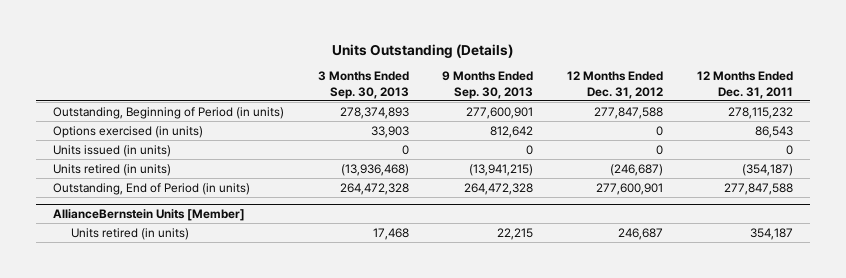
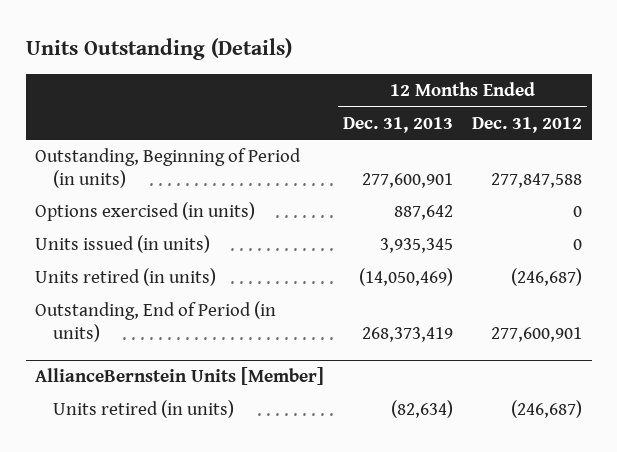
- | 3 Months Ended Sep. 30, 2013 | 9 Months Ended Sep. 30, 2013 | 12 Months Ended Dec. 31, 2012 | 12 Months Ended Dec. 31, 2011
+ | 12 Months Ended Dec. 31, 2013 | 12 Months Ended Dec. 31, 2012
@ AllianceBernstein Units [Member]
- Units retired (in units) | 17,468 | 22,215 | 246,687 | 354,187
+ Units retired (in units) | (82,634) | (246,687)

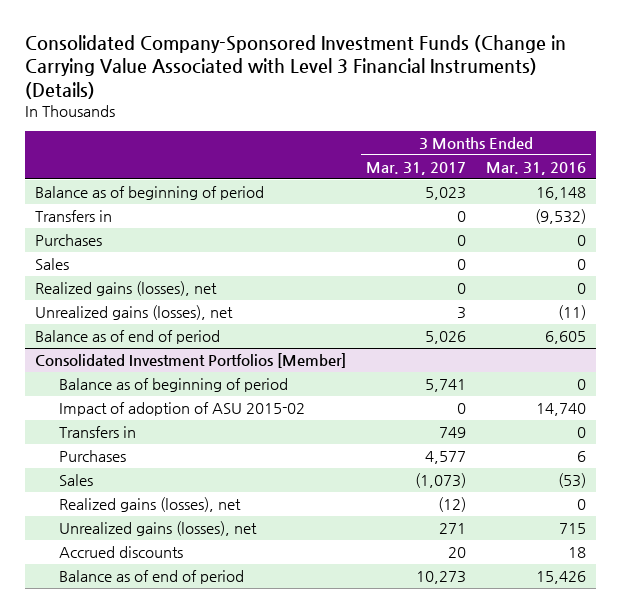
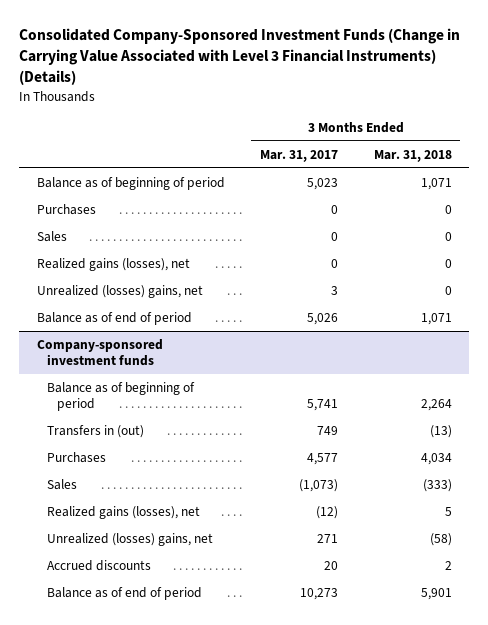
- | 3 Months Ended Mar. 31, 2017 | 3 Months Ended Mar. 31, 2016
+ | 3 Months Ended Mar. 31, 2017 | 3 Months Ended Mar. 31, 2018
- Transfers in | 0 | (9,532)
- Unrealized gains (losses), net | 3 | (11)
+ Unrealized (losses) gains, net | 3 | 0
- Consolidated Investment Portfolios [Member]
+ Company-sponsored investment funds
- Impact of adoption of ASU 2015-02 | 0 | 14,740
- Transfers in | 749 | 0
+ Transfers in (out) | 749 | (13)
- Unrealized gains (losses), net | 271 | 715
+ Unrealized (losses) gains, net | 271 | (58)

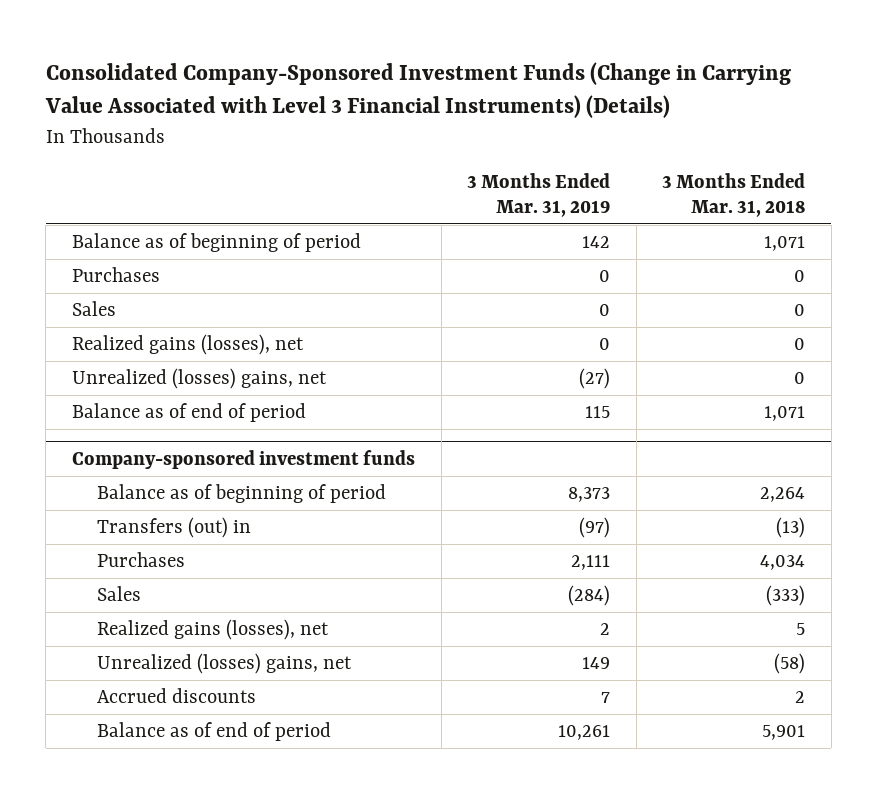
- | 3 Months Ended Mar. 31, 2017 | 3 Months Ended Mar. 31, 2018
+ | 3 Months Ended Mar. 31, 2019 | 3 Months Ended Mar. 31, 2018
@ Company-sponsored investment funds
- Transfers in (out) | 749 | (13)
+ Transfers (out) in | (97) | (13)

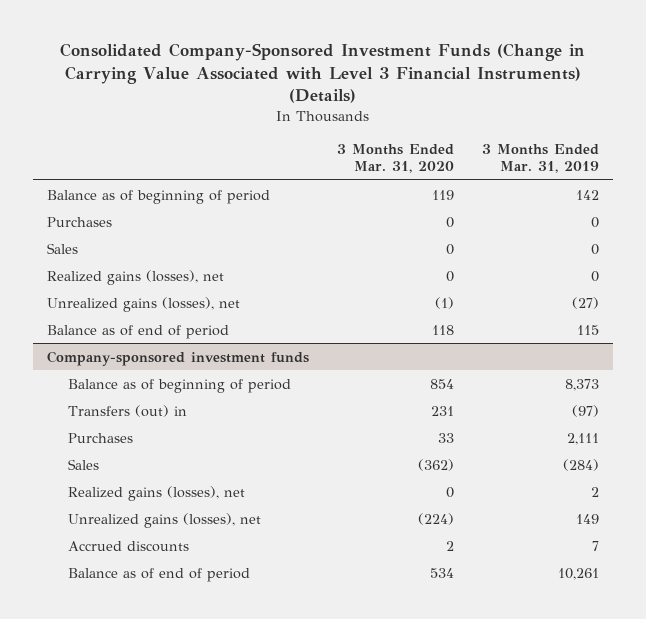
- | 3 Months Ended Mar. 31, 2019 | 3 Months Ended Mar. 31, 2018
+ | 3 Months Ended Mar. 31, 2020 | 3 Months Ended Mar. 31, 2019
- Unrealized (losses) gains, net | (27) | 0
+ Unrealized gains (losses), net | (1) | (27)
@ Company-sponsored investment funds
- Unrealized (losses) gains, net | 149 | (58)
+ Unrealized gains (losses), net | (224) | 149

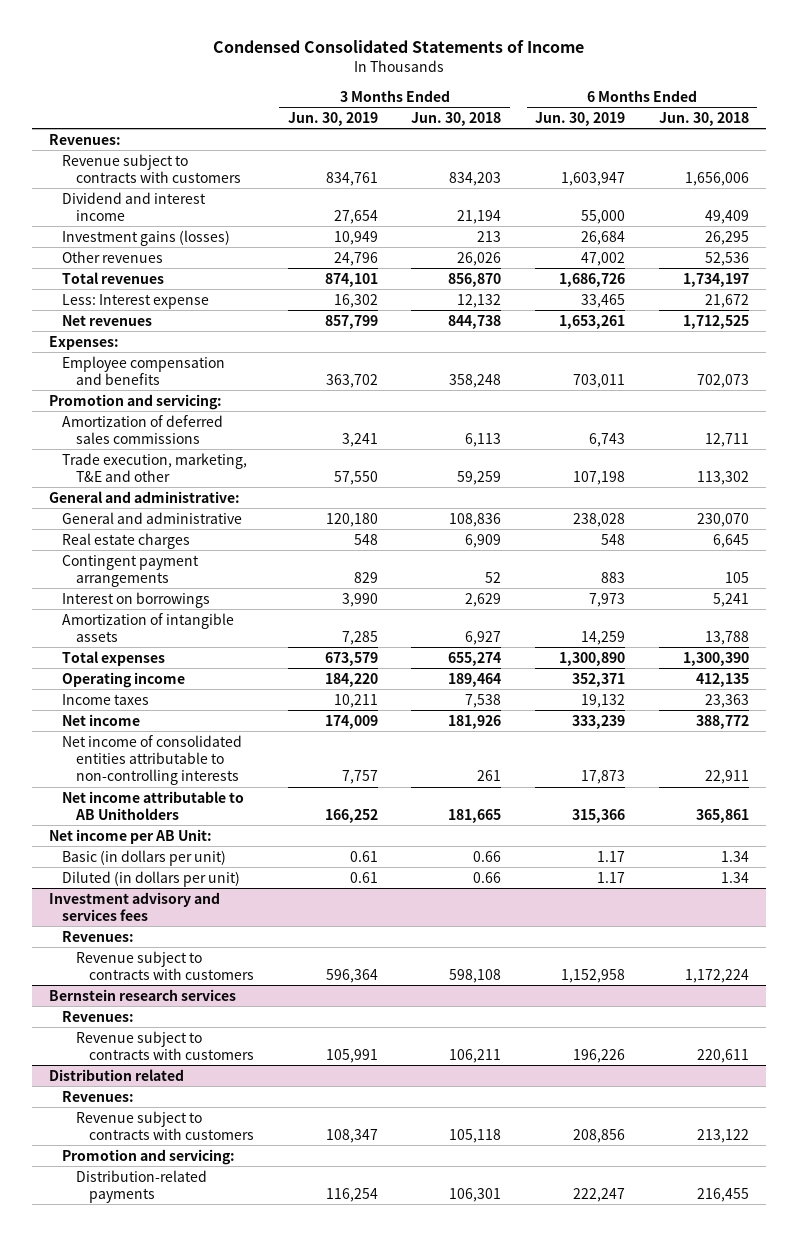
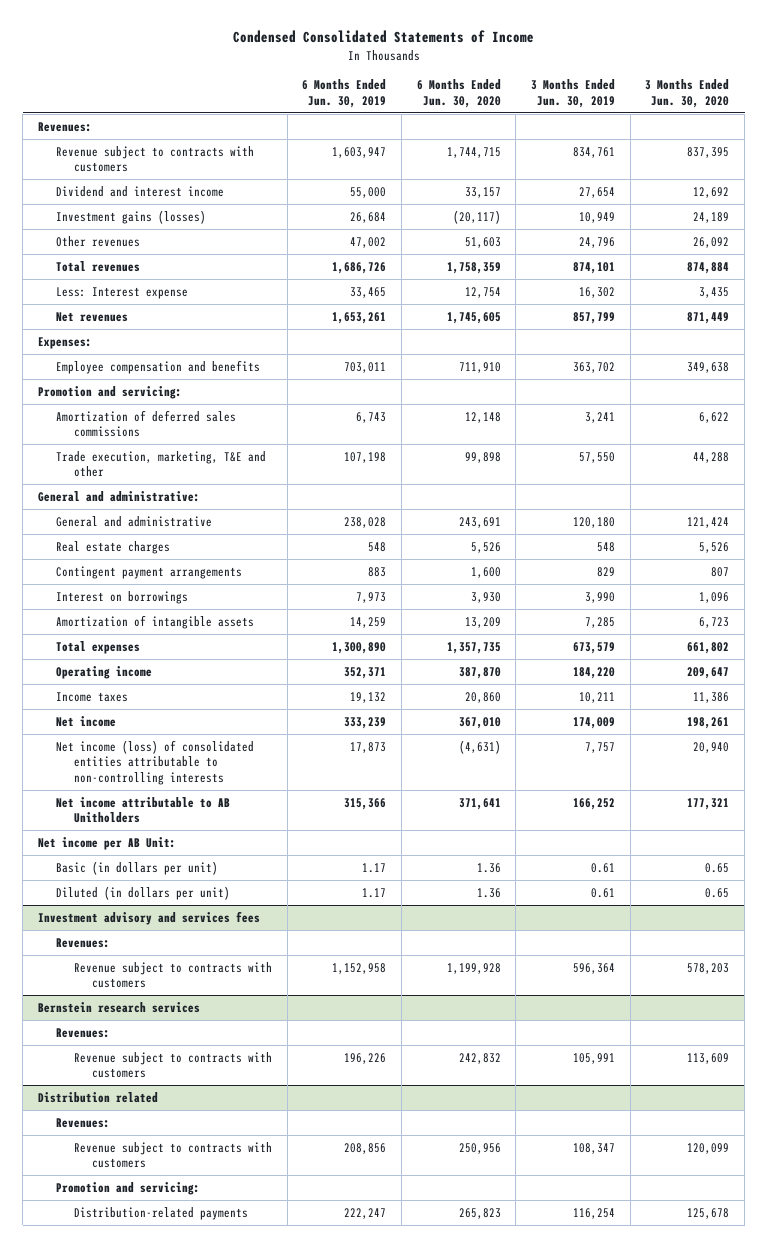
- | 3 Months Ended Jun. 30, 2019 | 3 Months Ended Jun. 30, 2018 | 6 Months Ended Jun. 30, 2019 | 6 Months Ended Jun. 30, 2018
+ | 6 Months Ended Jun. 30, 2019 | 6 Months Ended Jun. 30, 2020 | 3 Months Ended Jun. 30, 2019 | 3 Months Ended Jun. 30, 2020
- Net income of consolidated entities attributable to non-controlling interests | 7,757 | 261 | 17,873 | 22,911
+ Net income (loss) of consolidated entities attributable to non-controlling interests | 17,873 | (4,631) | 7,757 | 20,940

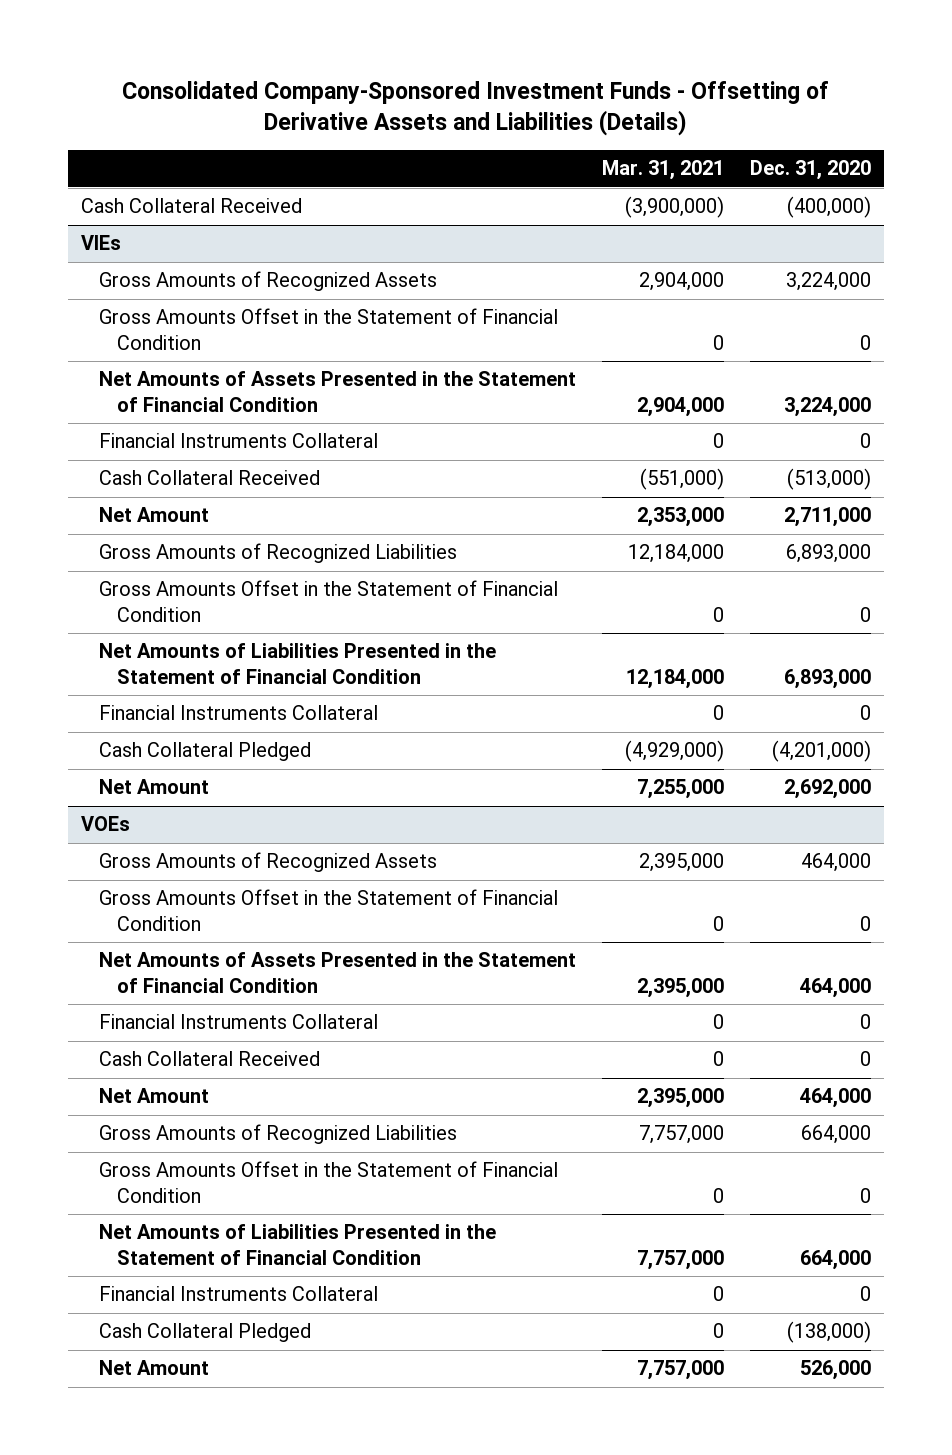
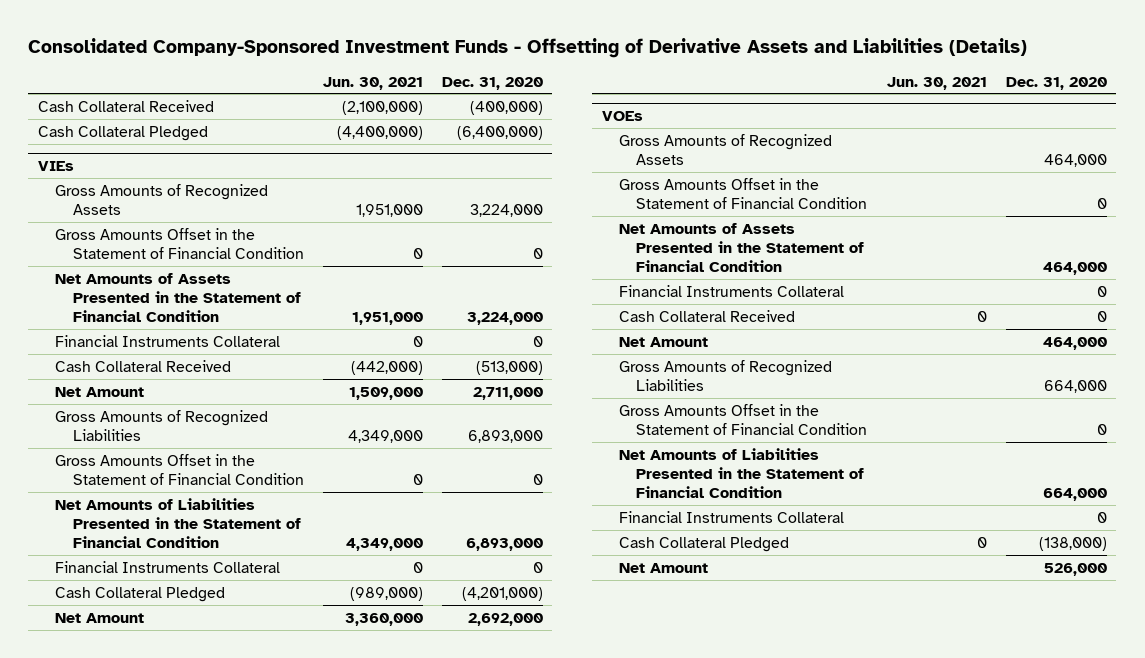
- | Mar. 31, 2021 | Dec. 31, 2020
+ | Jun. 30, 2021 | Dec. 31, 2020
+ Cash Collateral Pledged | (4,400,000) | (6,400,000)

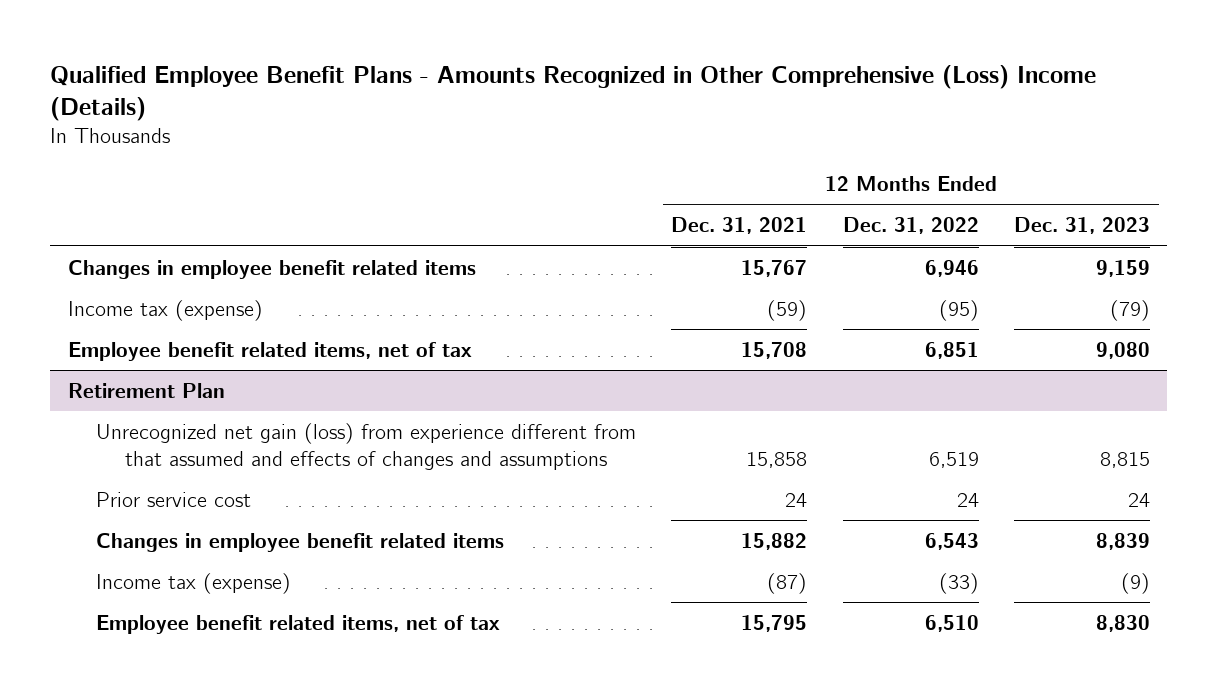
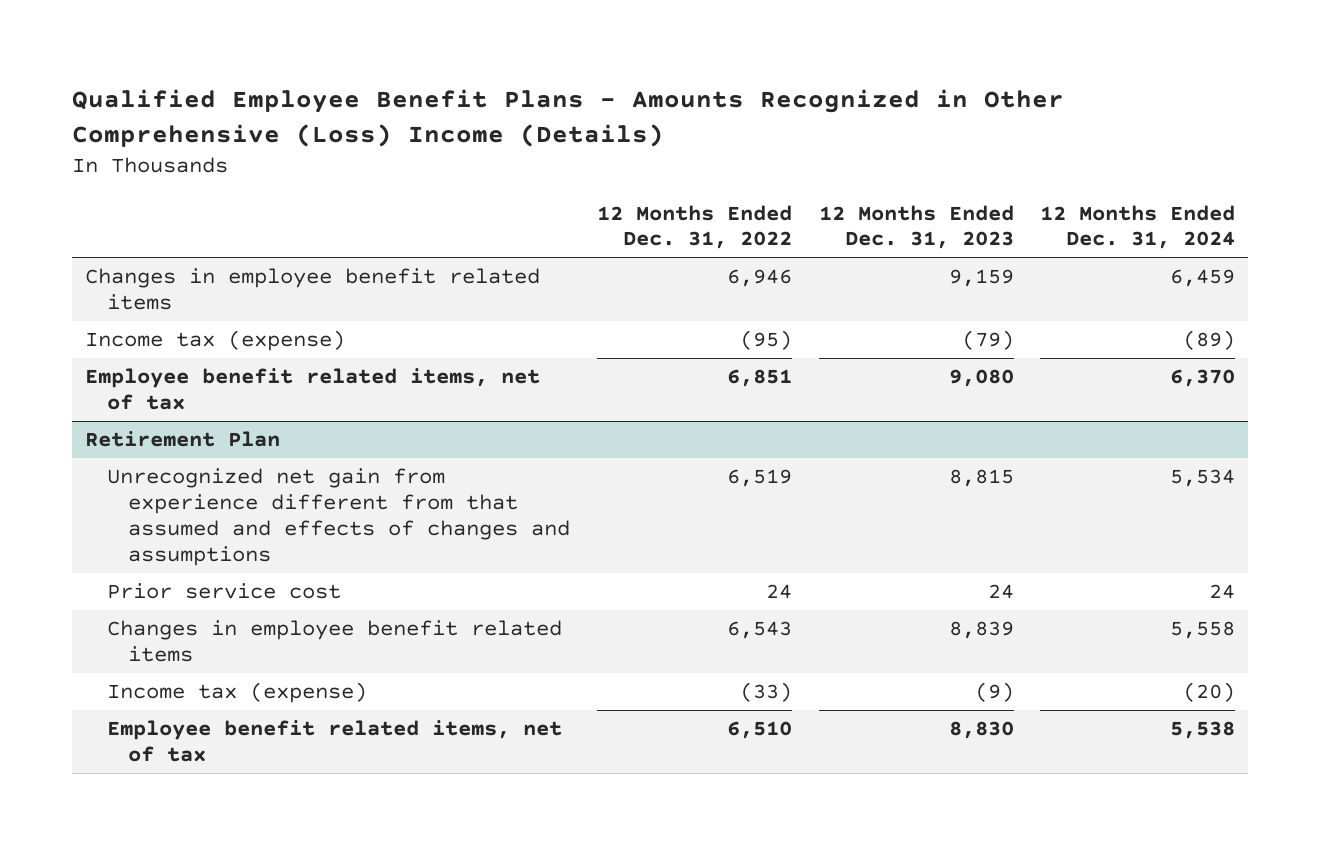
- | 12 Months Ended Dec. 31, 2021 | 12 Months Ended Dec. 31, 2022 | 12 Months Ended Dec. 31, 2023
+ | 12 Months Ended Dec. 31, 2022 | 12 Months Ended Dec. 31, 2023 | 12 Months Ended Dec. 31, 2024
@ Retirement Plan
- Unrecognized net gain (loss) from experience different from that assumed and effects of changes and assumptions | 15,858 | 6,519 | 8,815
+ Unrecognized net gain from experience different from that assumed and effects of changes and assumptions | 6,519 | 8,815 | 5,534

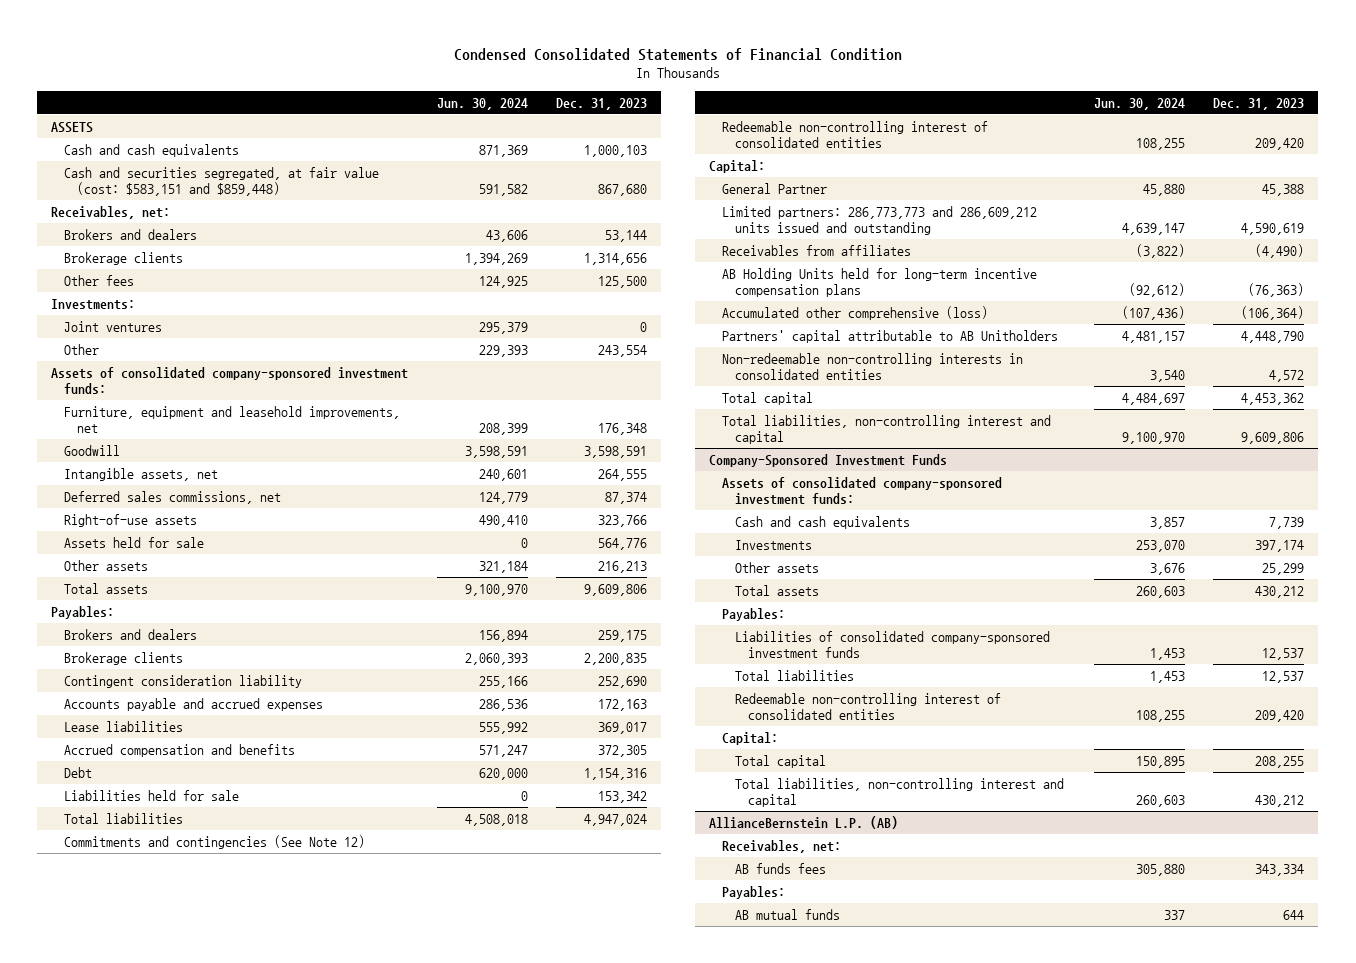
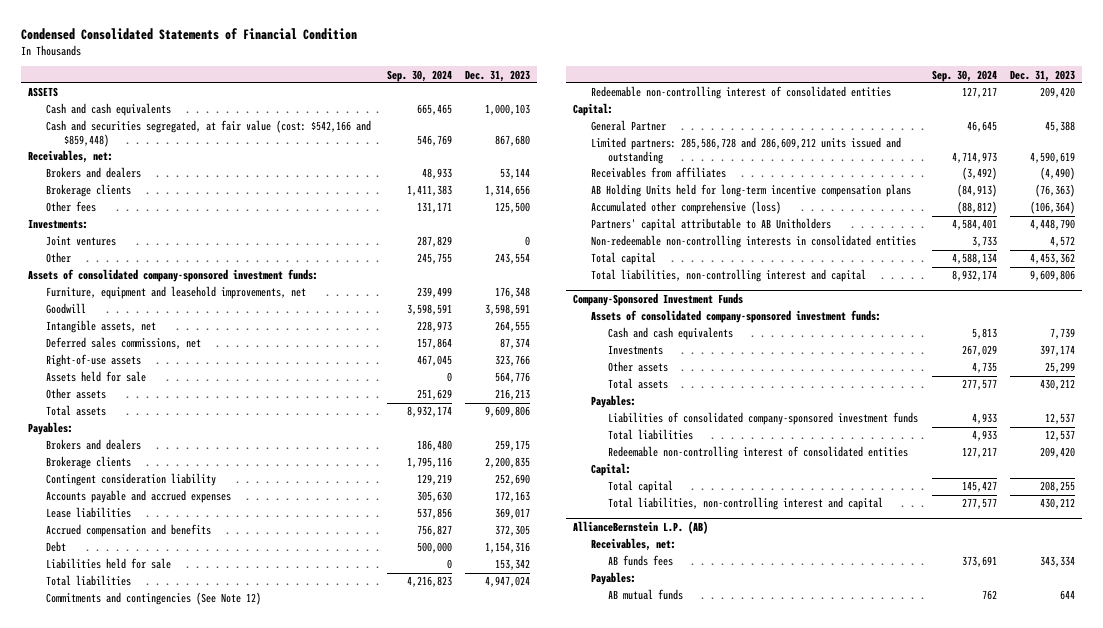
- | Jun. 30, 2024 | Dec. 31, 2023
+ | Sep. 30, 2024 | Dec. 31, 2023
- Cash and securities segregated, at fair value (cost: $583,151 and $859,448) | 591,582 | 867,680
+ Cash and securities segregated, at fair value (cost: $542,166 and $859,448) | 546,769 | 867,680
- Limited partners: 286,773,773 and 286,609,212 units issued and outstanding | 4,639,147 | 4,590,619
+ Limited partners: 285,586,728 and 286,609,212 units issued and outstanding | 4,714,973 | 4,590,619

